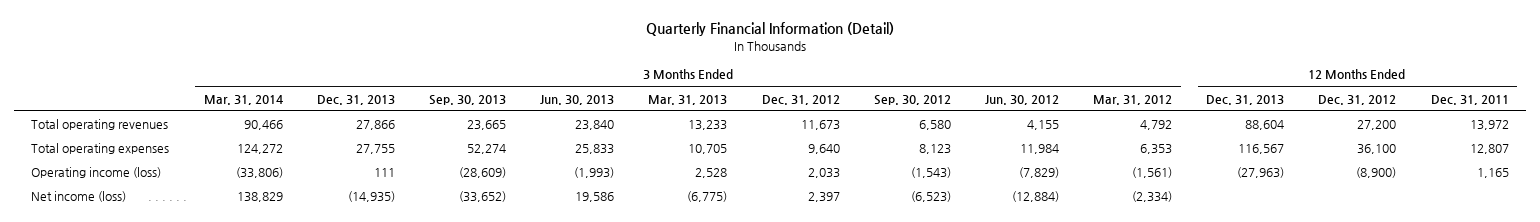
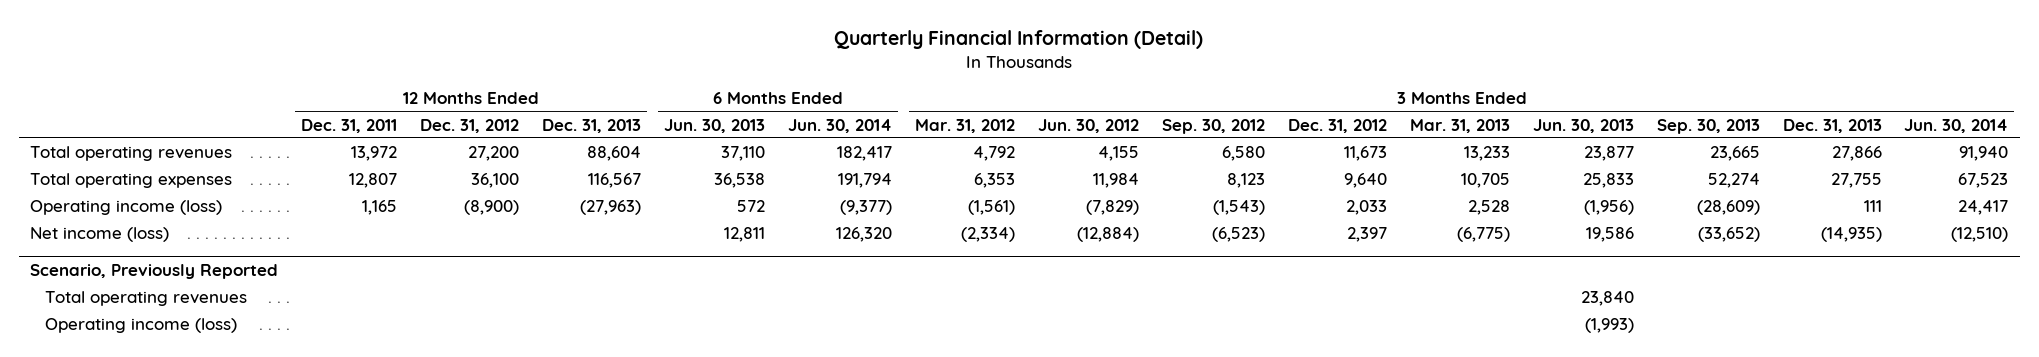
- | 3 Months Ended Mar. 31, 2014 | 3 Months Ended Dec. 31, 2013 | 3 Months Ended Sep. 30, 2013 | 3 Months Ended Jun. 30, 2013 | 3 Months Ended Mar. 31, 2013 | 3 Months Ended Dec. 31, 2012 | 3 Months Ended Sep. 30, 2012 | 3 Months Ended Jun. 30, 2012 | 3 Months Ended Mar. 31, 2012 | 12 Months Ended Dec. 31, 2013 | 12 Months Ended Dec. 31, 2012 | 12 Months Ended Dec. 31, 2011
+ | 12 Months Ended Dec. 31, 2011 | 12 Months Ended Dec. 31, 2012 | 12 Months Ended Dec. 31, 2013 | 6 Months Ended Jun. 30, 2013 | 6 Months Ended Jun. 30, 2014 | 3 Months Ended Mar. 31, 2012 | 3 Months Ended Jun. 30, 2012 | 3 Months Ended Sep. 30, 2012 | 3 Months Ended Dec. 31, 2012 | 3 Months Ended Mar. 31, 2013 | 3 Months Ended Jun. 30, 2013 | 3 Months Ended Sep. 30, 2013 | 3 Months Ended Dec. 31, 2013 | 3 Months Ended Jun. 30, 2014
- Total operating revenues | 90,466 | 27,866 | 23,665 | 23,840 | 13,233 | 11,673 | 6,580 | 4,155 | 4,792 | 88,604 | 27,200 | 13,972
+ Total operating revenues | 13,972 | 27,200 | 88,604 | 37,110 | 182,417 | 4,792 | 4,155 | 6,580 | 11,673 | 13,233 | 23,877 | 23,665 | 27,866 | 91,940
- Operating income (loss) | (33,806) | 111 | (28,609) | (1,993) | 2,528 | 2,033 | (1,543) | (7,829) | (1,561) | (27,963) | (8,900) | 1,165
+ Operating income (loss) | 1,165 | (8,900) | (27,963) | 572 | (9,377) | (1,561) | (7,829) | (1,543) | 2,033 | 2,528 | (1,956) | (28,609) | 111 | 24,417
+ Scenario, Previously Reported
+ Total operating revenues | | | | | | | | | | | 23,840 | | |
+ Operating income (loss) | | | | | | | | | | | (1,993) | | |

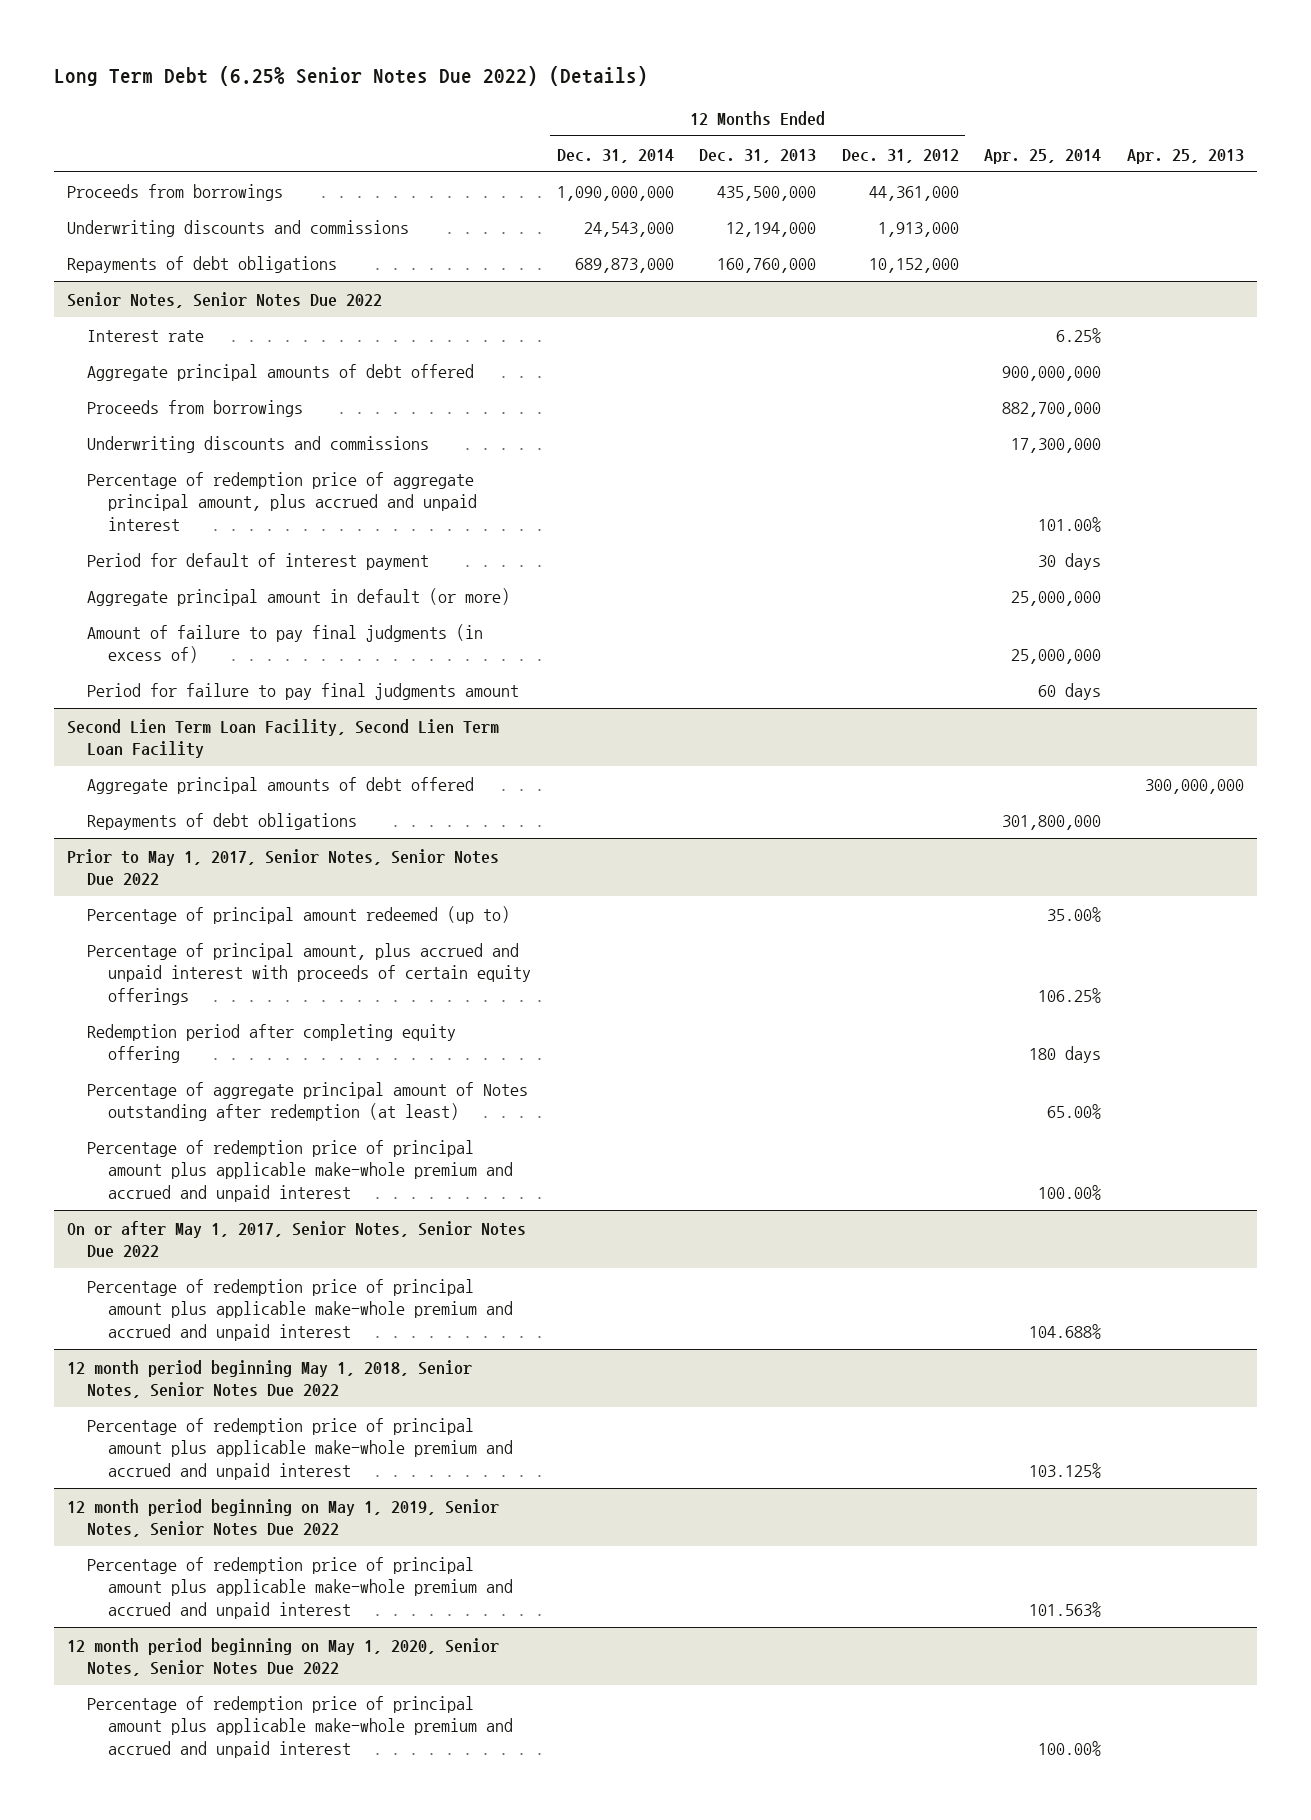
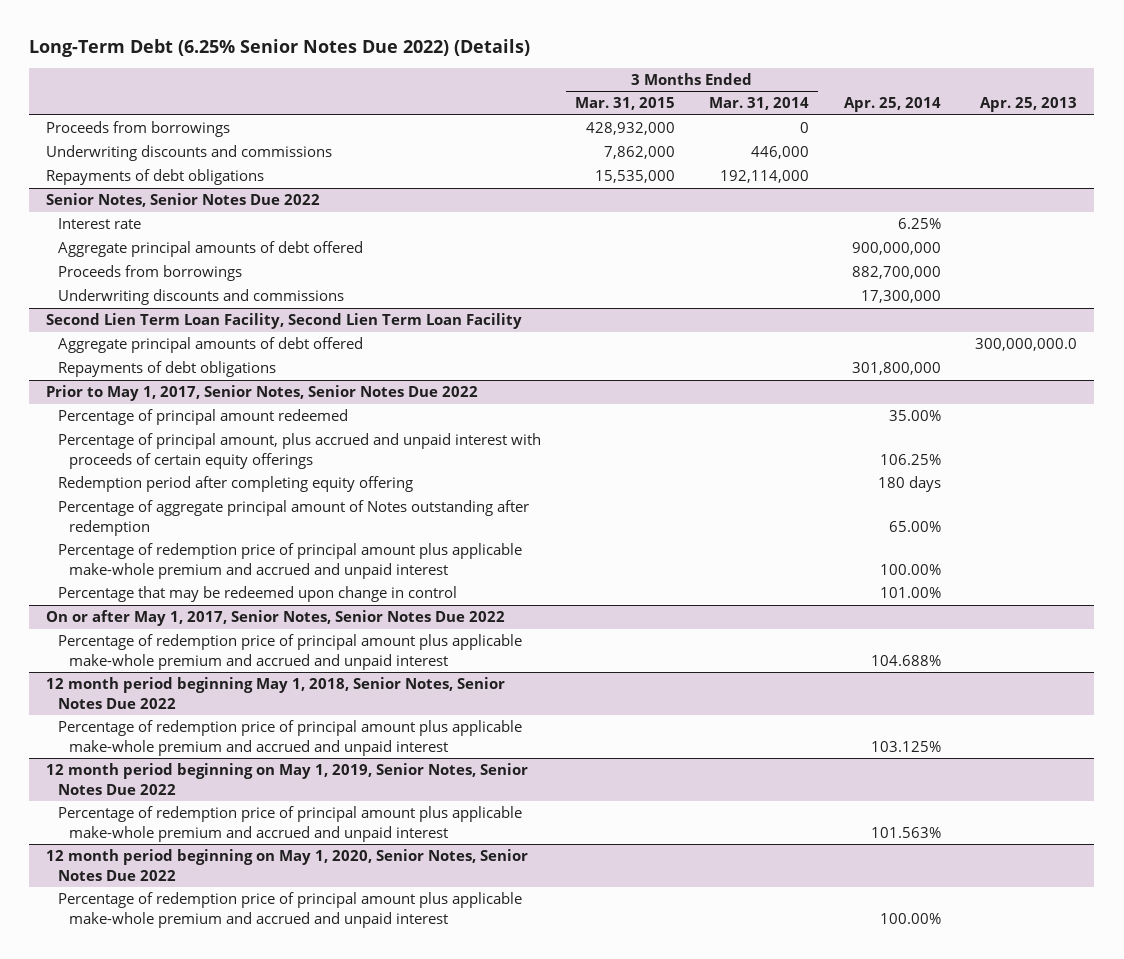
- Long Term Debt (6.25% Senior Notes Due 2022) (Details)
+ Long-Term Debt (6.25% Senior Notes Due 2022) (Details)
- | 12 Months Ended Dec. 31, 2014 | 12 Months Ended Dec. 31, 2013 | 12 Months Ended Dec. 31, 2012 | Apr. 25, 2014 | Apr. 25, 2013
+ | 3 Months Ended Mar. 31, 2015 | 3 Months Ended Mar. 31, 2014 | Apr. 25, 2014 | Apr. 25, 2013
@ Senior Notes, Senior Notes Due 2022
- Percentage of redemption price of aggregate principal amount, plus accrued and unpaid interest | | | | 101.00% |
- Period for default of interest payment | | | | 30 days |
- Aggregate principal amount in default (or more) | | | | 25,000,000 |
- Amount of failure to pay final judgments (in excess of) | | | | 25,000,000 |
- Period for failure to pay final judgments amount | | | | 60 days |
@ Second Lien Term Loan Facility, Second Lien Term Loan Facility
- Aggregate principal amounts of debt offered | | | | | 300,000,000
+ Aggregate principal amounts of debt offered | | | | 300,000,000.0
@ Prior to May 1, 2017, Senior Notes, Senior Notes Due 2022
- Percentage of principal amount redeemed (up to) | | | | 35.00% |
+ Percentage of principal amount redeemed | | | 35.00% |
- Percentage of aggregate principal amount of Notes outstanding after redemption (at least) | | | | 65.00% |
+ Percentage of aggregate principal amount of Notes outstanding after redemption | | | 65.00% |
+ Percentage that may be redeemed upon change in control | | | 101.00% |

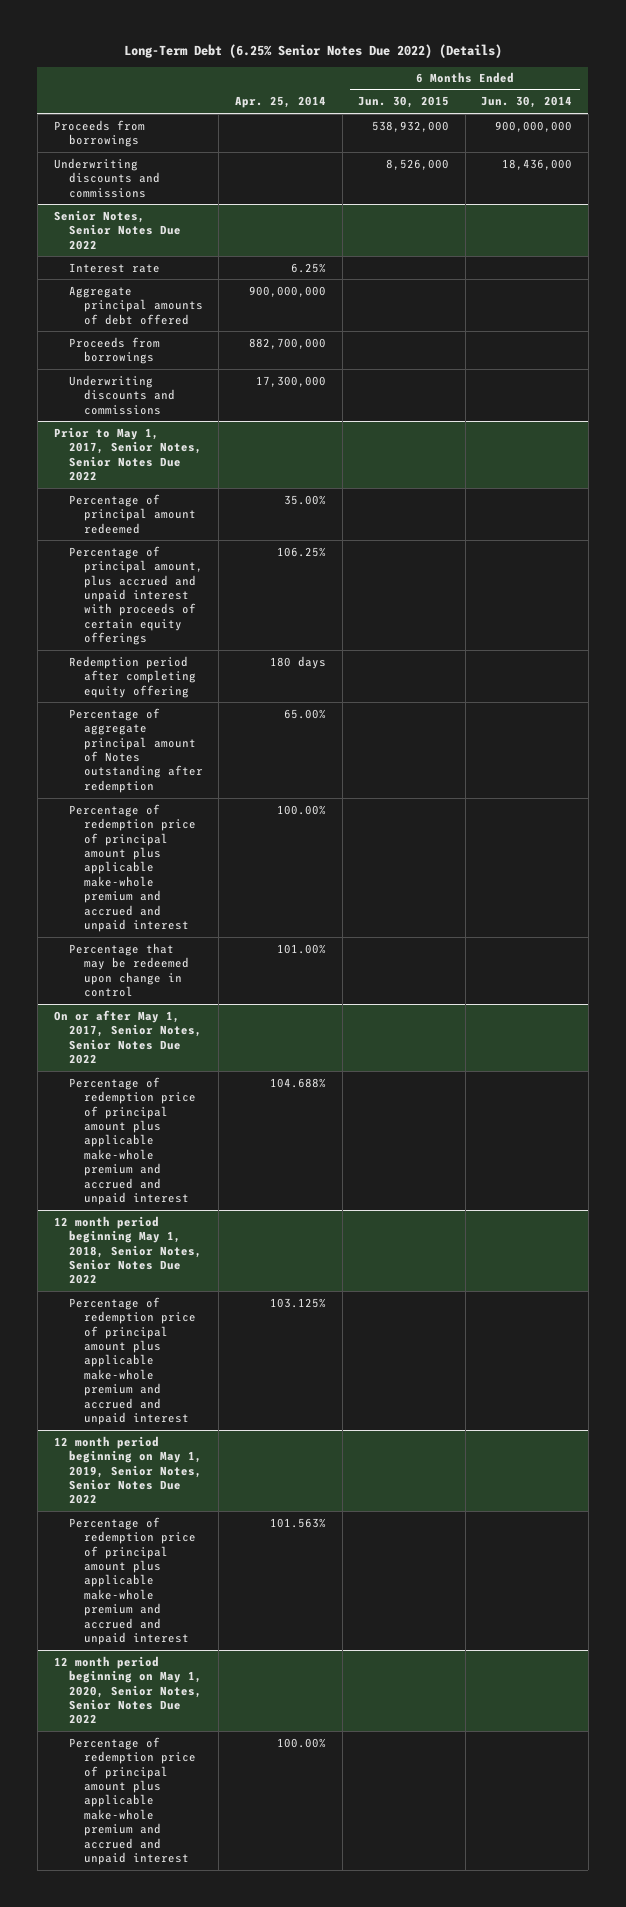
- | 3 Months Ended Mar. 31, 2015 | 3 Months Ended Mar. 31, 2014 | Apr. 25, 2014 | Apr. 25, 2013
+ | Apr. 25, 2014 | 6 Months Ended Jun. 30, 2015 | 6 Months Ended Jun. 30, 2014
- Repayments of debt obligations | 15,535,000 | 192,114,000 | |
- Second Lien Term Loan Facility, Second Lien Term Loan Facility
- Aggregate principal amounts of debt offered | | | | 300,000,000.0
- Repayments of debt obligations | | | 301,800,000 |

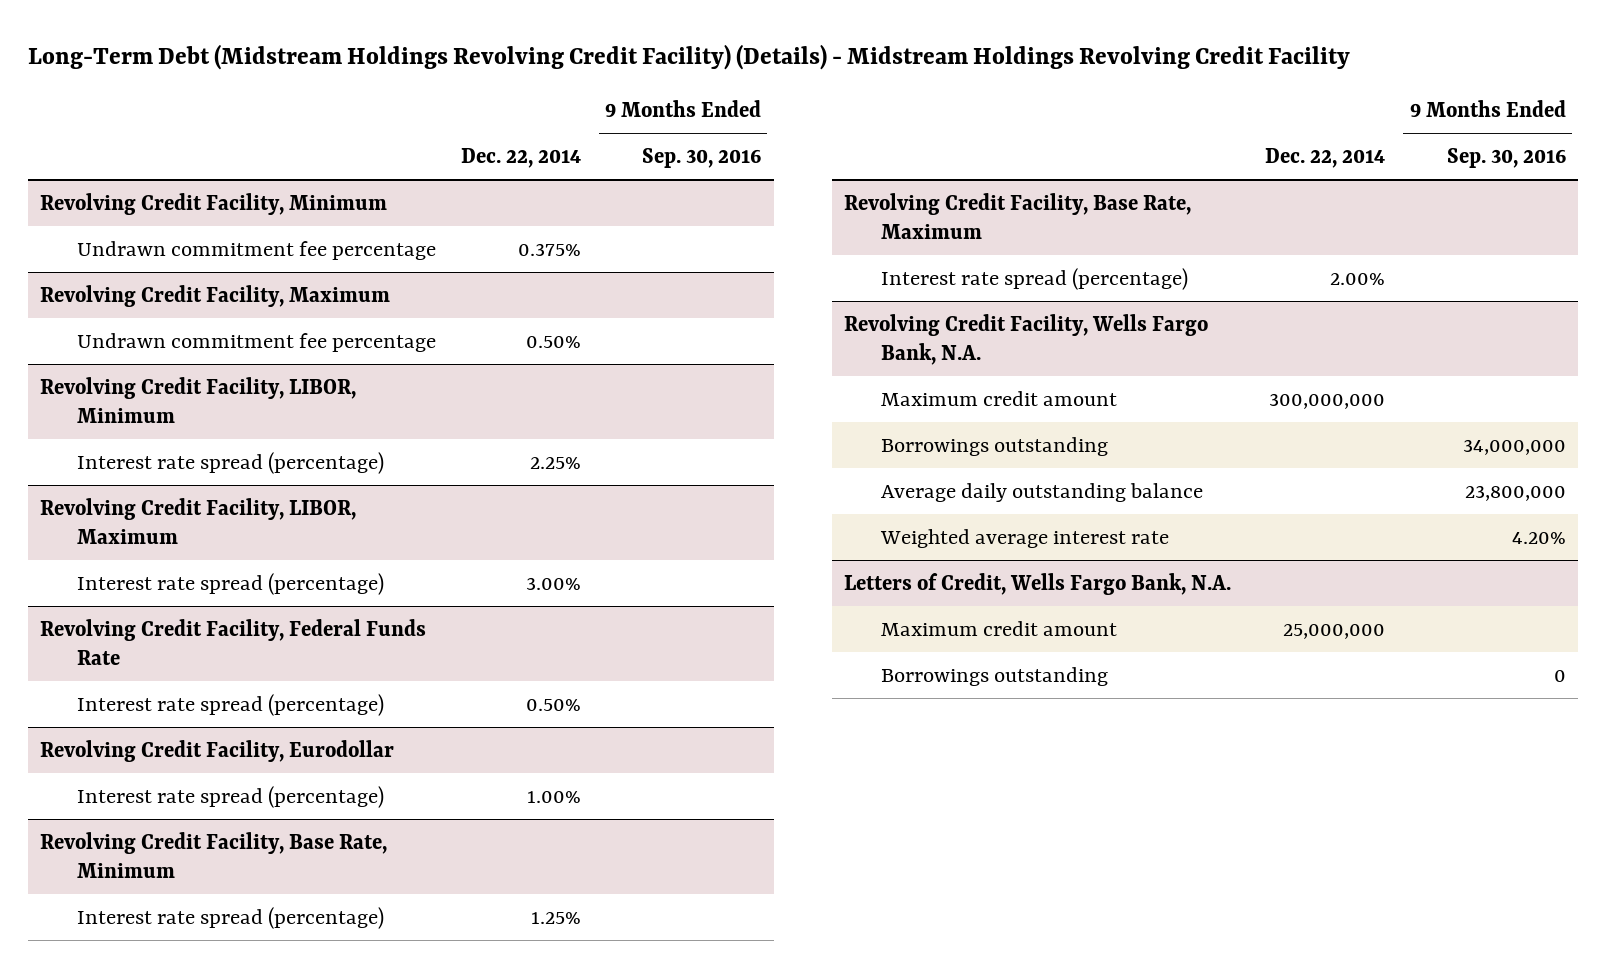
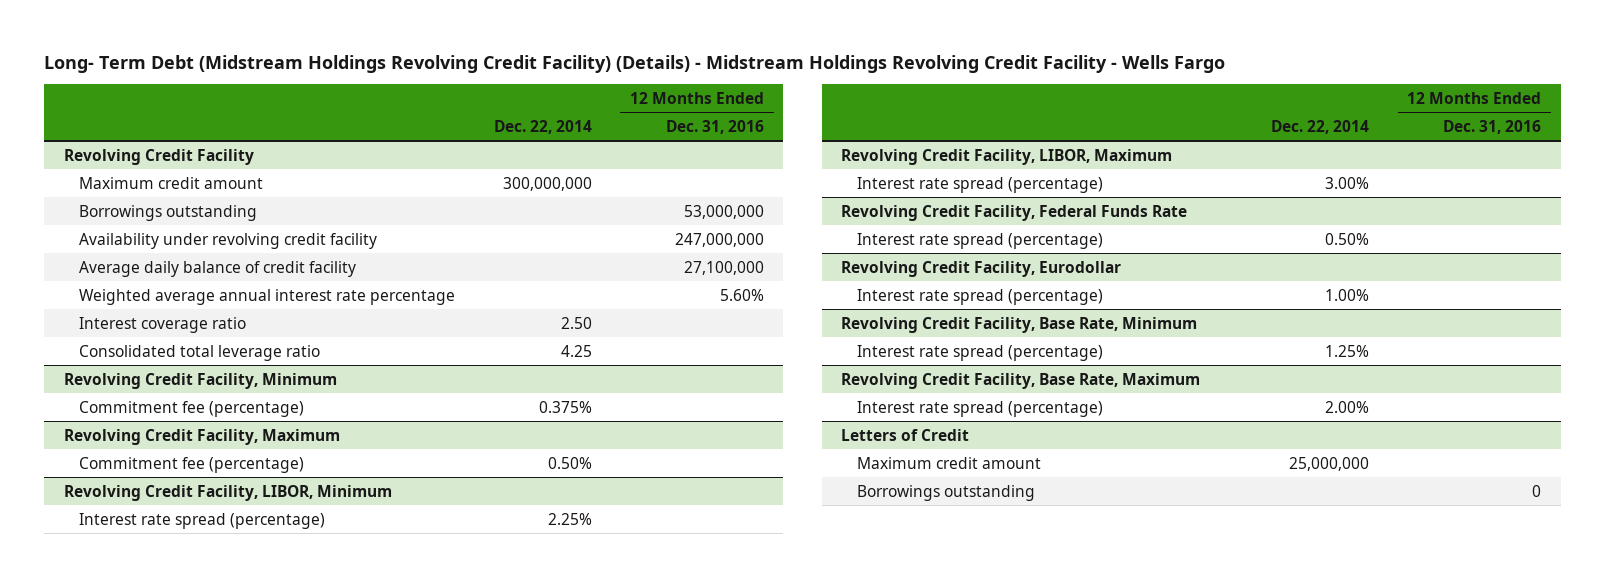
- Long-Term Debt (Midstream Holdings Revolving Credit Facility) (Details) - Midstream Holdings Revolving Credit Facility
+ Long- Term Debt (Midstream Holdings Revolving Credit Facility) (Details) - Midstream Holdings Revolving Credit Facility - Wells Fargo
- | Dec. 22, 2014 | 9 Months Ended Sep. 30, 2016
+ | Dec. 22, 2014 | 12 Months Ended Dec. 31, 2016
+ Revolving Credit Facility
+ Maximum credit amount | 300,000,000 |
+ Borrowings outstanding | | 53,000,000
+ Availability under revolving credit facility | | 247,000,000
+ Average daily balance of credit facility | | 27,100,000
+ Weighted average annual interest rate percentage | | 5.60%
+ Interest coverage ratio | 2.50 |
+ Consolidated total leverage ratio | 4.25 |
@ Revolving Credit Facility, Minimum
- Undrawn commitment fee percentage | 0.375% |
+ Commitment fee (percentage) | 0.375% |
@ Revolving Credit Facility, Maximum
- Undrawn commitment fee percentage | 0.50% |
+ Commitment fee (percentage) | 0.50% |
- Revolving Credit Facility, Wells Fargo Bank, N.A.
- Maximum credit amount | 300,000,000 |
- Borrowings outstanding | | 34,000,000
- Average daily outstanding balance | | 23,800,000
- Weighted average interest rate | | 4.20%
- Letters of Credit, Wells Fargo Bank, N.A.
+ Letters of Credit

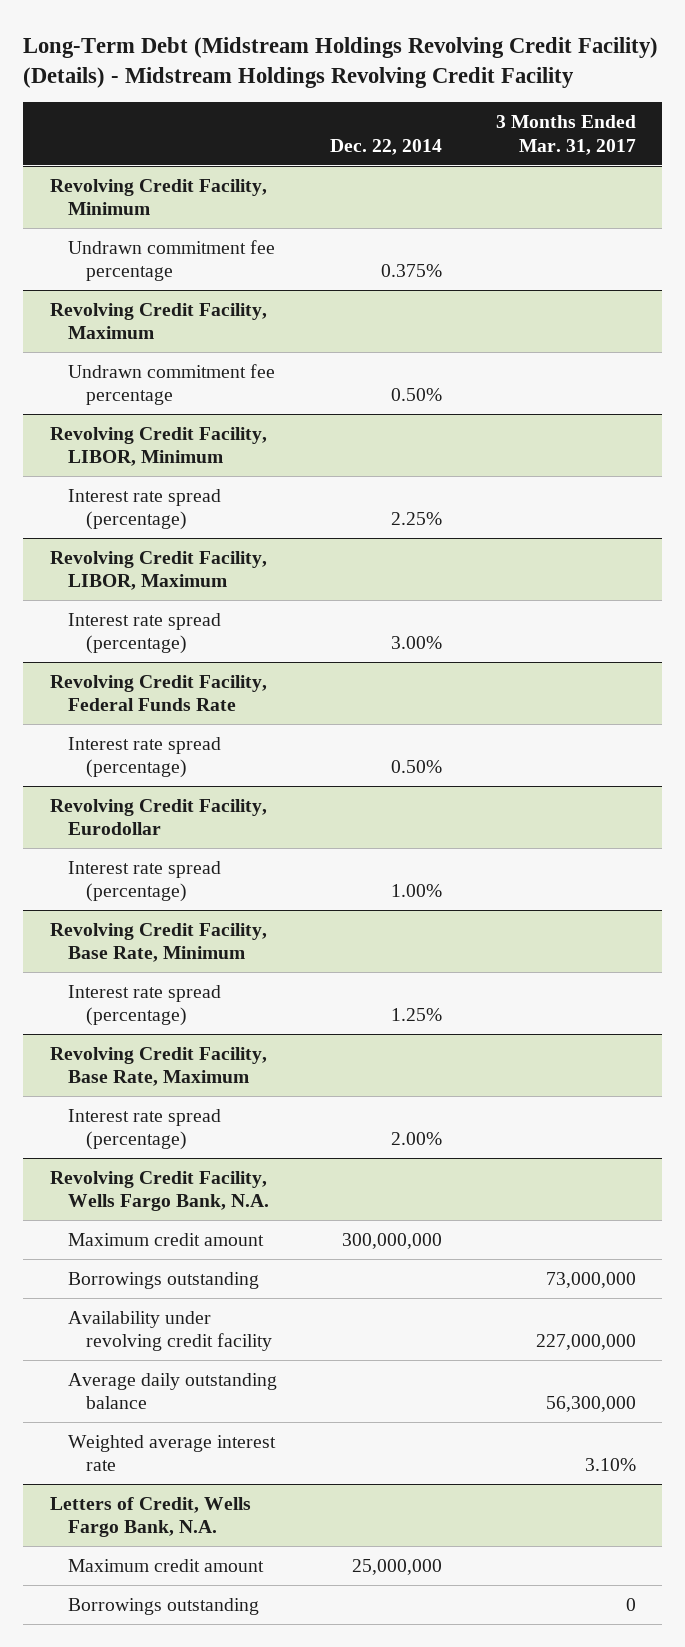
- Long- Term Debt (Midstream Holdings Revolving Credit Facility) (Details) - Midstream Holdings Revolving Credit Facility - Wells Fargo
+ Long-Term Debt (Midstream Holdings Revolving Credit Facility) (Details) - Midstream Holdings Revolving Credit Facility
- | Dec. 22, 2014 | 12 Months Ended Dec. 31, 2016
+ | Dec. 22, 2014 | 3 Months Ended Mar. 31, 2017
- Revolving Credit Facility
- Maximum credit amount | 300,000,000 |
- Borrowings outstanding | | 53,000,000
- Availability under revolving credit facility | | 247,000,000
- Average daily balance of credit facility | | 27,100,000
- Weighted average annual interest rate percentage | | 5.60%
- Interest coverage ratio | 2.50 |
- Consolidated total leverage ratio | 4.25 |
@ Revolving Credit Facility, Minimum
- Commitment fee (percentage) | 0.375% |
+ Undrawn commitment fee percentage | 0.375% |
@ Revolving Credit Facility, Maximum
- Commitment fee (percentage) | 0.50% |
+ Undrawn commitment fee percentage | 0.50% |
- Letters of Credit
+ Revolving Credit Facility, Wells Fargo Bank, N.A.
+ Maximum credit amount | 300,000,000 |
+ Borrowings outstanding | | 73,000,000
+ Availability under revolving credit facility | | 227,000,000
+ Average daily outstanding balance | | 56,300,000
+ Weighted average interest rate | | 3.10%
+ Letters of Credit, Wells Fargo Bank, N.A.

